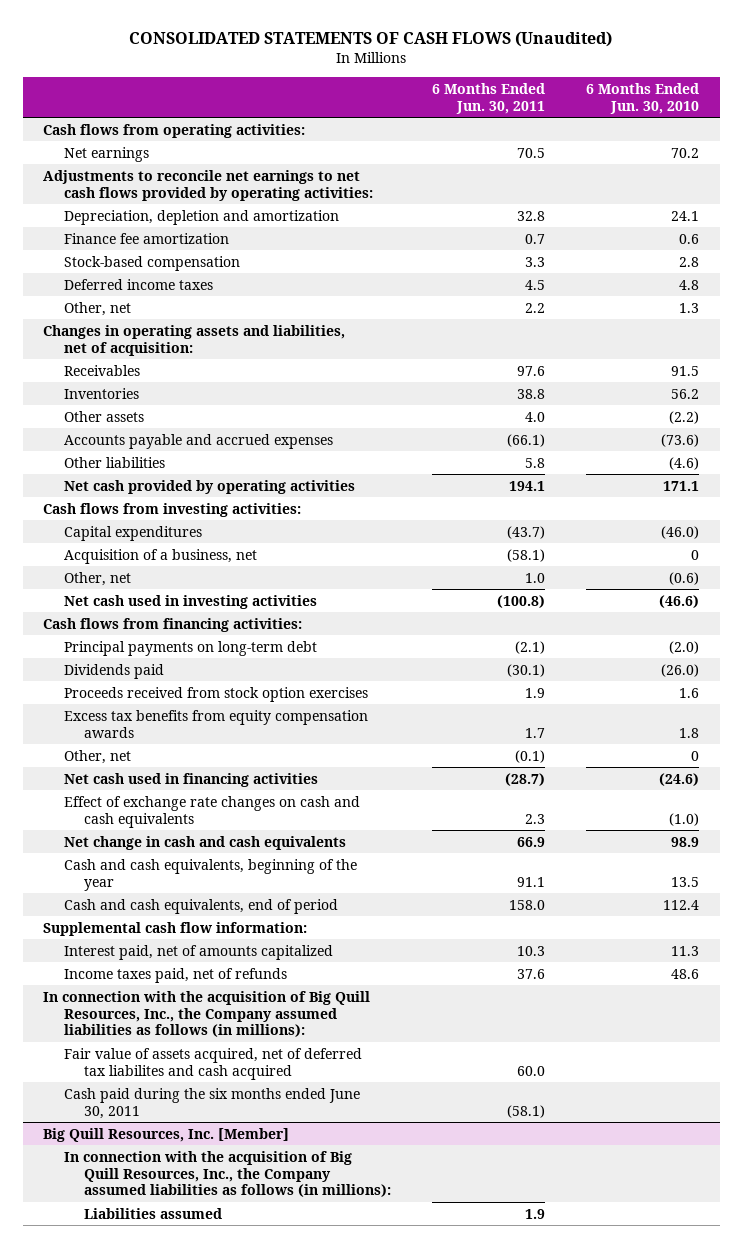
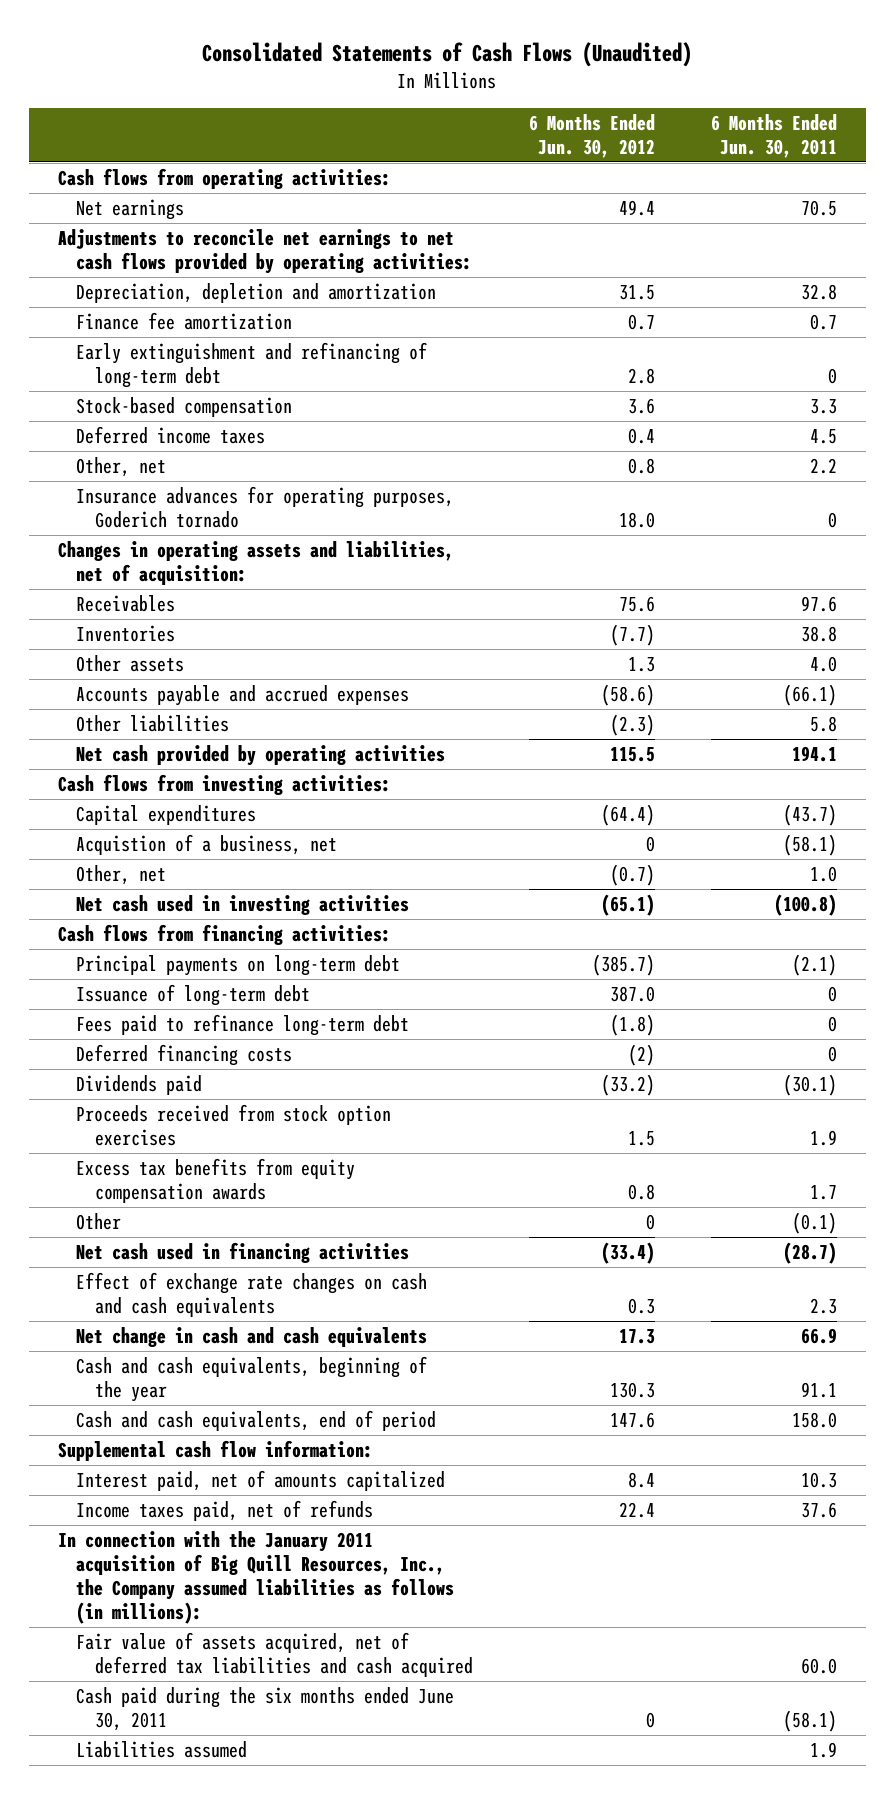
- CONSOLIDATED STATEMENTS OF CASH FLOWS (Unaudited)
+ Consolidated Statements of Cash Flows (Unaudited)
- | 6 Months Ended Jun. 30, 2011 | 6 Months Ended Jun. 30, 2010
+ | 6 Months Ended Jun. 30, 2012 | 6 Months Ended Jun. 30, 2011
+ Early extinguishment and refinancing of long-term debt | 2.8 | 0
+ Insurance advances for operating purposes, Goderich tornado | 18.0 | 0
- Acquisition of a business, net | (58.1) | 0
+ Acquistion of a business, net | 0 | (58.1)
+ Issuance of long-term debt | 387.0 | 0
+ Fees paid to refinance long-term debt | (1.8) | 0
+ Deferred financing costs | (2) | 0
- Other, net | (0.1) | 0
+ Other | 0 | (0.1)
- In connection with the acquisition of Big Quill Resources, Inc., the Company assumed liabilities as follows (in millions):
- Fair value of assets acquired, net of deferred tax liabilites and cash acquired | 60.0 |
+ In connection with the January 2011 acquisition of Big Quill Resources, Inc., the Company assumed liabilities as follows (in millions):
+ Fair value of assets acquired, net of deferred tax liabilities and cash acquired | | 60.0
- Big Quill Resources, Inc. [Member]
- In connection with the acquisition of Big Quill Resources, Inc., the Company assumed liabilities as follows (in millions):

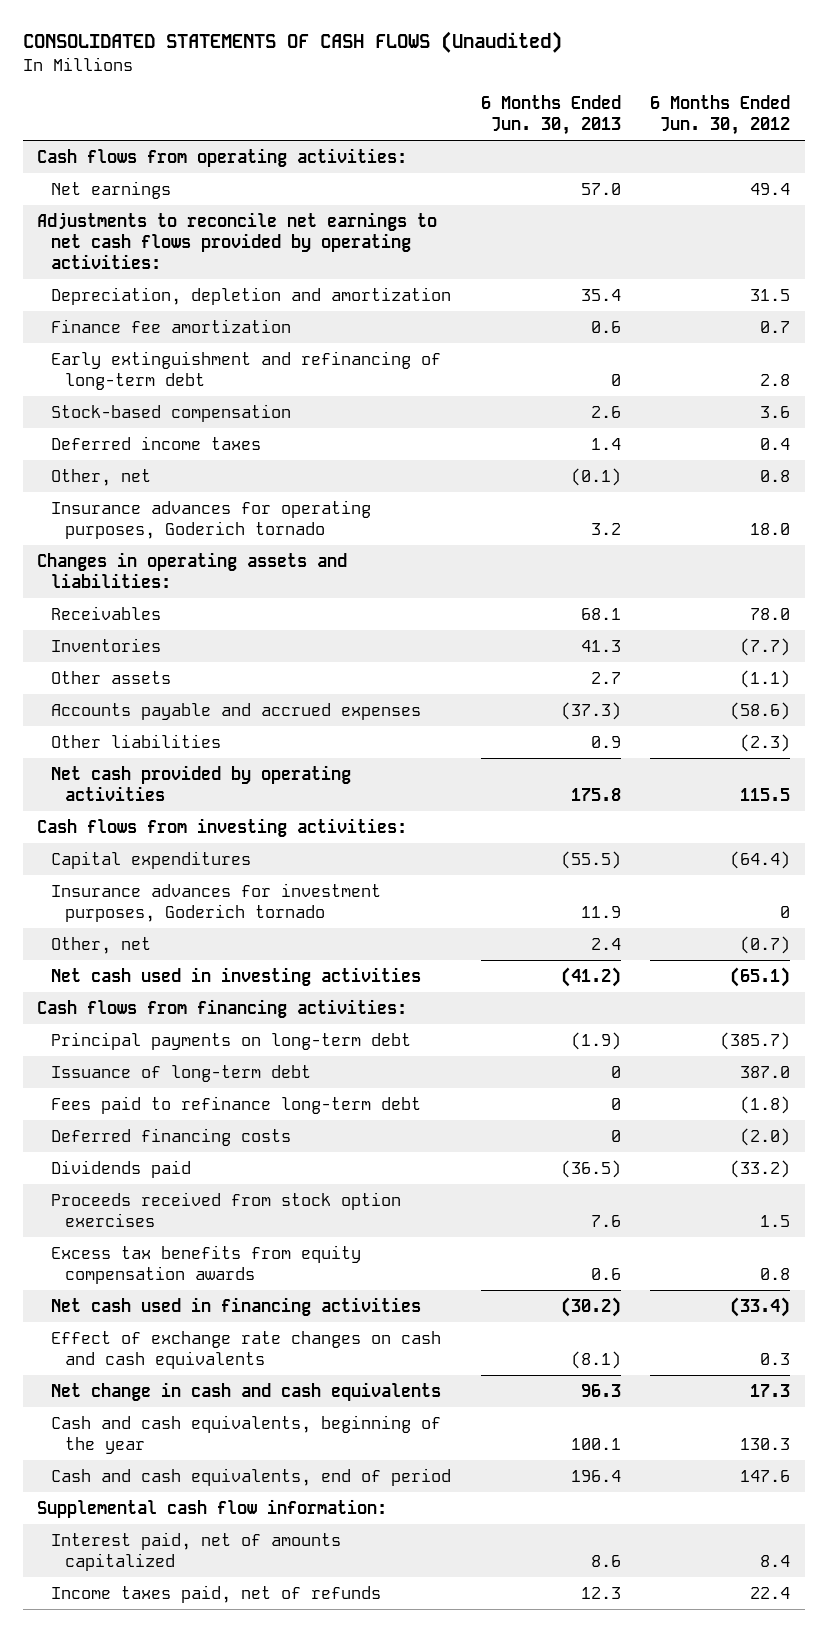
- Consolidated Statements of Cash Flows (Unaudited)
+ CONSOLIDATED STATEMENTS OF CASH FLOWS (Unaudited)
- | 6 Months Ended Jun. 30, 2012 | 6 Months Ended Jun. 30, 2011
+ | 6 Months Ended Jun. 30, 2013 | 6 Months Ended Jun. 30, 2012
- Changes in operating assets and liabilities, net of acquisition:
- Receivables | 75.6 | 97.6
+ Changes in operating assets and liabilities:
+ Receivables | 68.1 | 78.0
- Other assets | 1.3 | 4.0
+ Other assets | 2.7 | (1.1)
- Acquistion of a business, net | 0 | (58.1)
+ Insurance advances for investment purposes, Goderich tornado | 11.9 | 0
- Deferred financing costs | (2) | 0
+ Deferred financing costs | 0 | (2.0)
- Other | 0 | (0.1)
- In connection with the January 2011 acquisition of Big Quill Resources, Inc., the Company assumed liabilities as follows (in millions):
- Fair value of assets acquired, net of deferred tax liabilities and cash acquired | | 60.0
- Cash paid during the six months ended June 30, 2011 | 0 | (58.1)
- Liabilities assumed | | 1.9

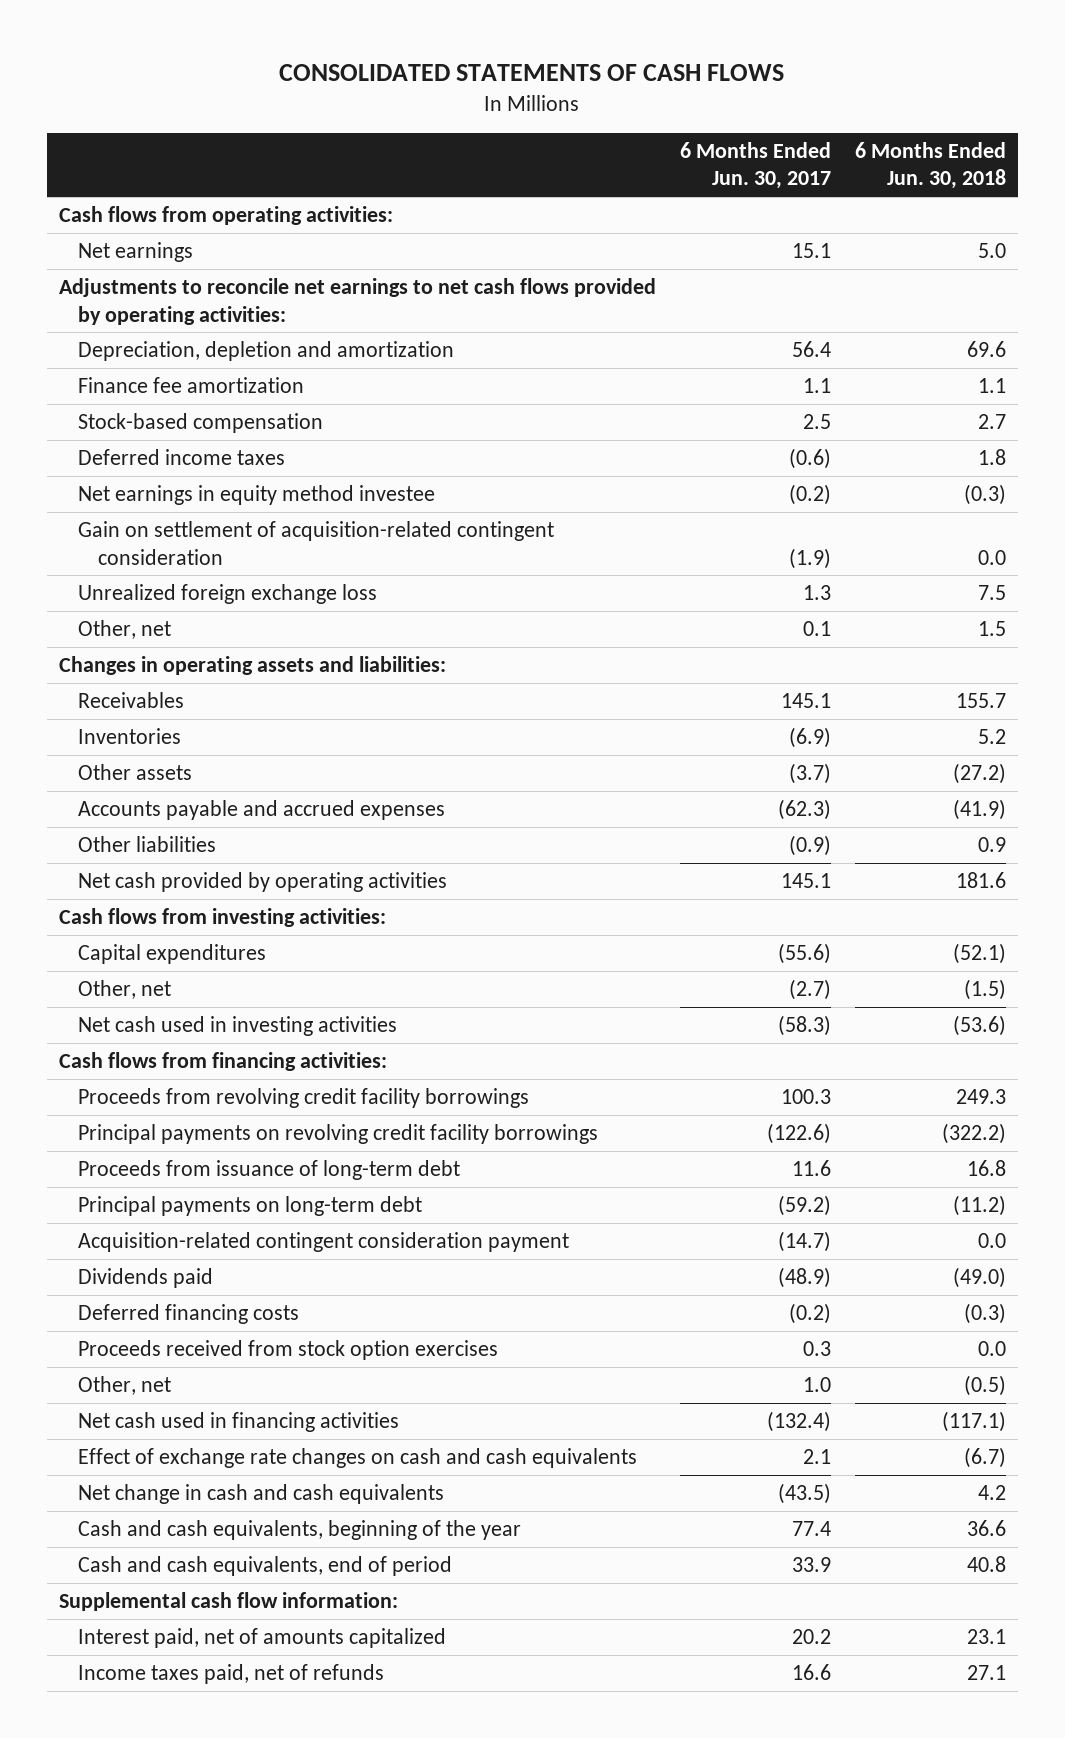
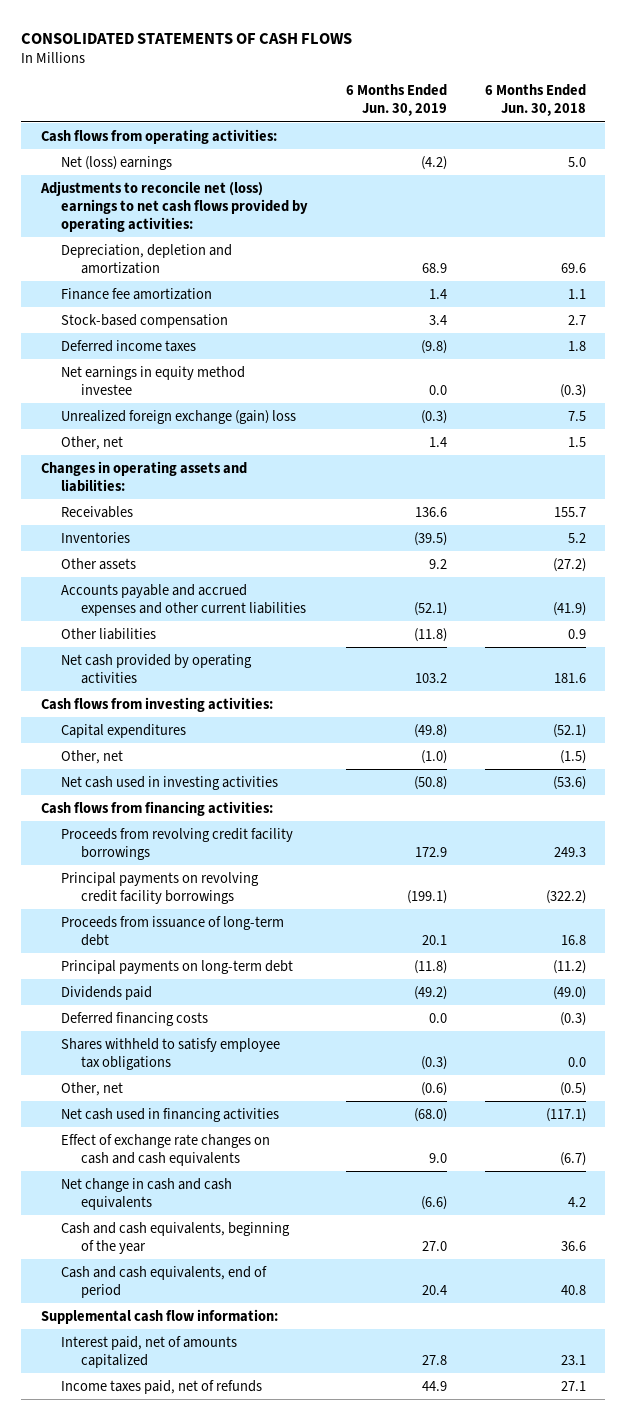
- | 6 Months Ended Jun. 30, 2017 | 6 Months Ended Jun. 30, 2018
+ | 6 Months Ended Jun. 30, 2019 | 6 Months Ended Jun. 30, 2018
- Net earnings | 15.1 | 5.0
- Adjustments to reconcile net earnings to net cash flows provided by operating activities:
+ Net (loss) earnings | (4.2) | 5.0
+ Adjustments to reconcile net (loss) earnings to net cash flows provided by operating activities:
- Gain on settlement of acquisition-related contingent consideration | (1.9) | 0.0
- Unrealized foreign exchange loss | 1.3 | 7.5
+ Unrealized foreign exchange (gain) loss | (0.3) | 7.5
- Accounts payable and accrued expenses | (62.3) | (41.9)
+ Accounts payable and accrued expenses and other current liabilities | (52.1) | (41.9)
- Acquisition-related contingent consideration payment | (14.7) | 0.0
- Proceeds received from stock option exercises | 0.3 | 0.0
+ Shares withheld to satisfy employee tax obligations | (0.3) | 0.0

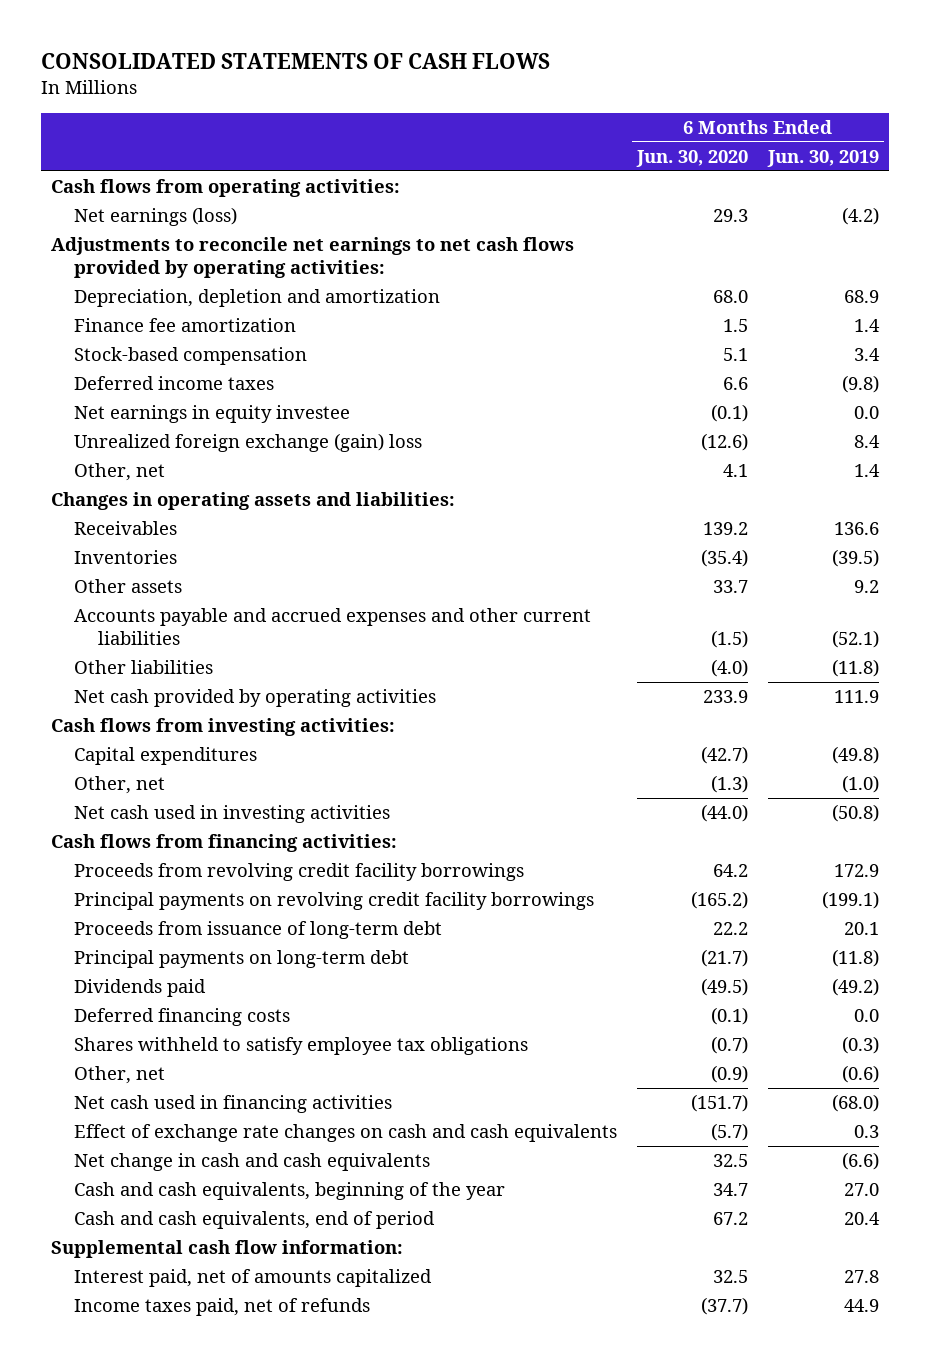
- | 6 Months Ended Jun. 30, 2019 | 6 Months Ended Jun. 30, 2018
+ | 6 Months Ended Jun. 30, 2020 | 6 Months Ended Jun. 30, 2019
- Net (loss) earnings | (4.2) | 5.0
- Adjustments to reconcile net (loss) earnings to net cash flows provided by operating activities:
+ Net earnings (loss) | 29.3 | (4.2)
+ Adjustments to reconcile net earnings to net cash flows provided by operating activities:
- Net earnings in equity method investee | 0.0 | (0.3)
- Unrealized foreign exchange (gain) loss | (0.3) | 7.5
+ Net earnings in equity investee | (0.1) | 0.0
+ Unrealized foreign exchange (gain) loss | (12.6) | 8.4
- Net cash provided by operating activities | 103.2 | 181.6
+ Net cash provided by operating activities | 233.9 | 111.9
- Effect of exchange rate changes on cash and cash equivalents | 9.0 | (6.7)
+ Effect of exchange rate changes on cash and cash equivalents | (5.7) | 0.3

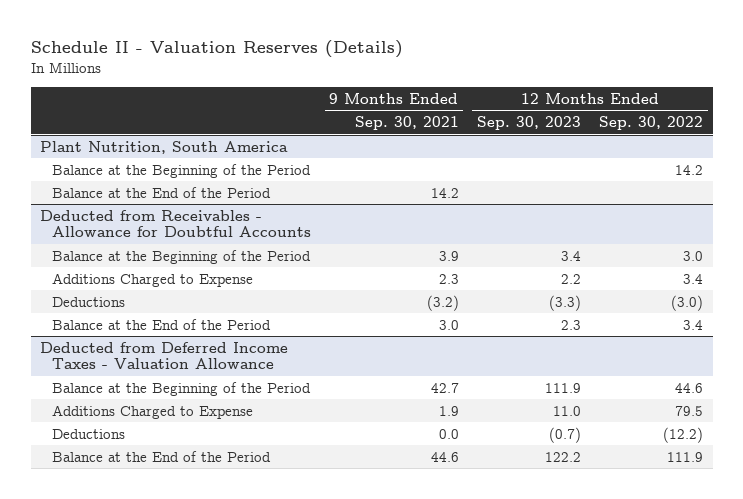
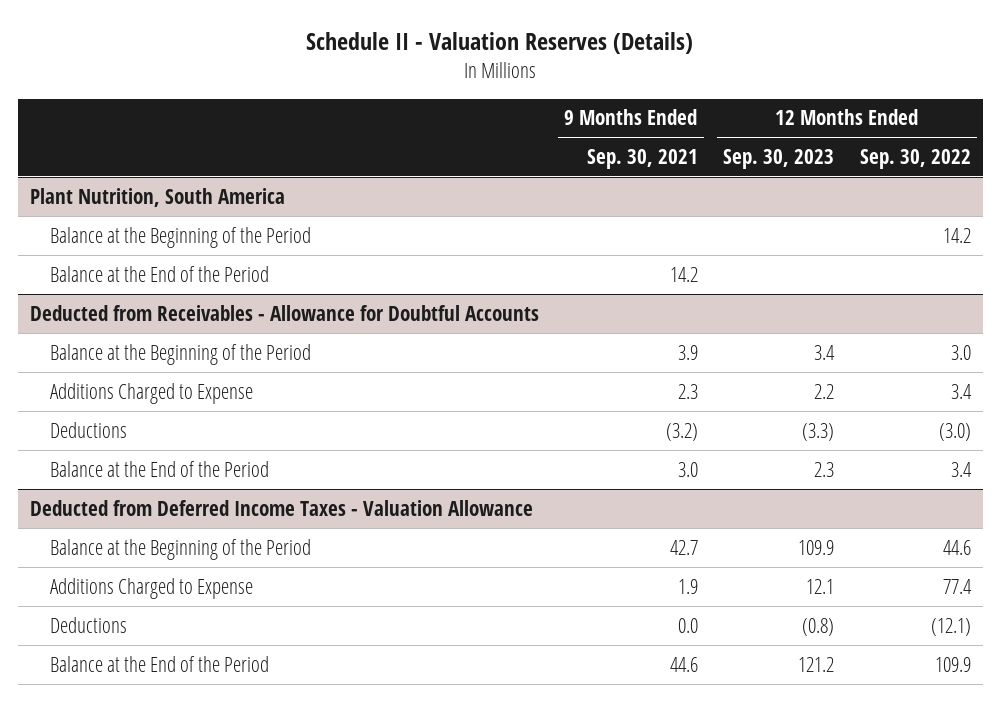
@ Deducted from Deferred Income Taxes - Valuation Allowance
- Balance at the Beginning of the Period | 42.7 | 111.9 | 44.6
- Additions Charged to Expense | 1.9 | 11.0 | 79.5
- Deductions | 0.0 | (0.7) | (12.2)
- Balance at the End of the Period | 44.6 | 122.2 | 111.9
+ Balance at the Beginning of the Period | 42.7 | 109.9 | 44.6
+ Additions Charged to Expense | 1.9 | 12.1 | 77.4
+ Deductions | 0.0 | (0.8) | (12.1)
+ Balance at the End of the Period | 44.6 | 121.2 | 109.9

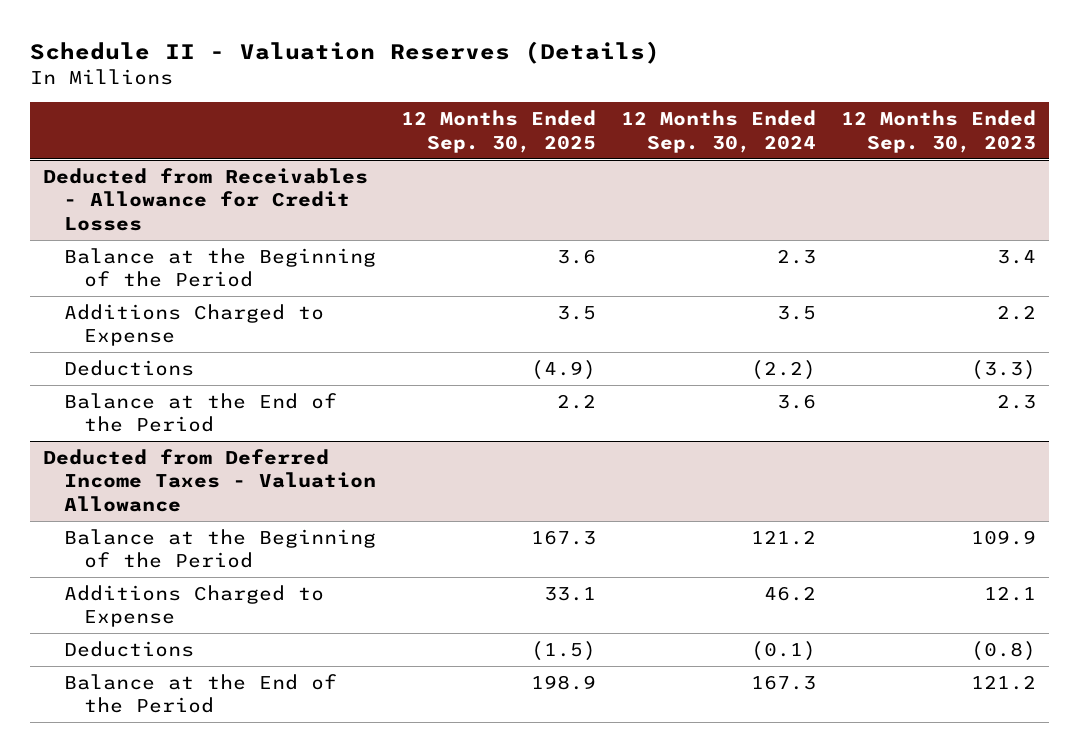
- | 9 Months Ended Sep. 30, 2021 | 12 Months Ended Sep. 30, 2023 | 12 Months Ended Sep. 30, 2022
+ | 12 Months Ended Sep. 30, 2025 | 12 Months Ended Sep. 30, 2024 | 12 Months Ended Sep. 30, 2023
- Plant Nutrition, South America
- Balance at the Beginning of the Period | | | 14.2
- Balance at the End of the Period | 14.2 | |
- Deducted from Receivables - Allowance for Doubtful Accounts
+ Deducted from Receivables - Allowance for Credit Losses

